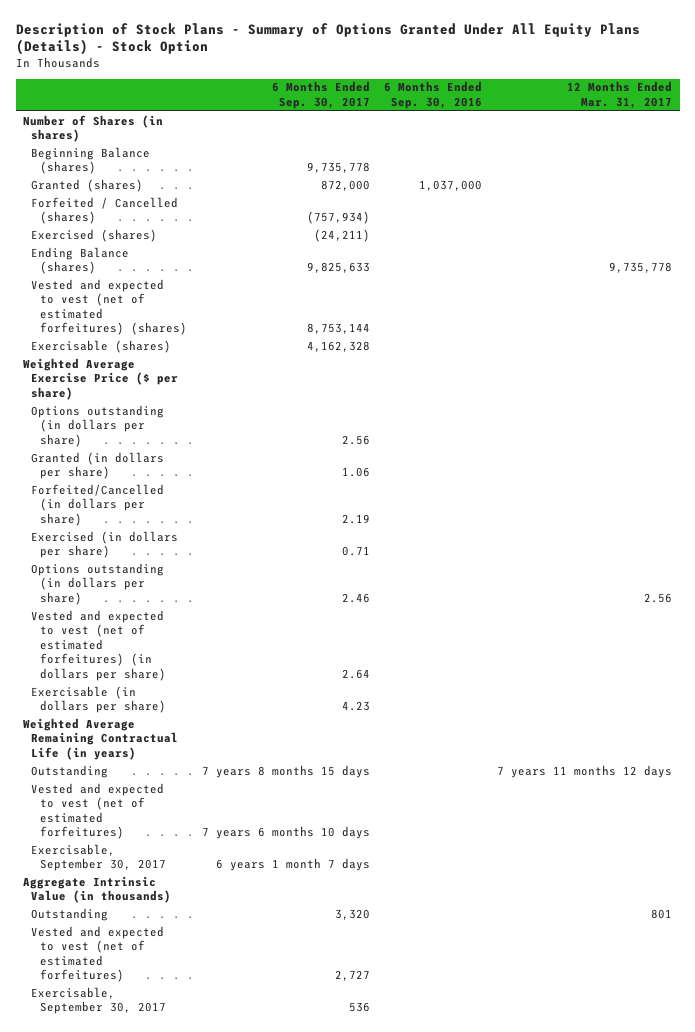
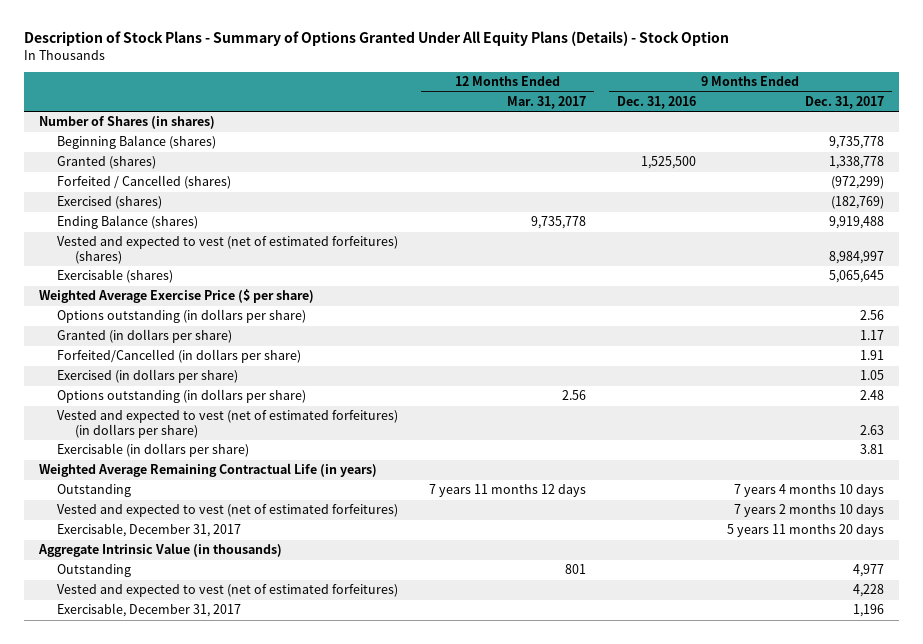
- | 6 Months Ended Sep. 30, 2017 | 6 Months Ended Sep. 30, 2016 | 12 Months Ended Mar. 31, 2017
+ | 12 Months Ended Mar. 31, 2017 | 9 Months Ended Dec. 31, 2016 | 9 Months Ended Dec. 31, 2017
- Exercisable, September 30, 2017 | 6 years 1 month 7 days | |
+ Exercisable, December 31, 2017 | | | 5 years 11 months 20 days
- Exercisable, September 30, 2017 | 536 | |
+ Exercisable, December 31, 2017 | | | 1,196

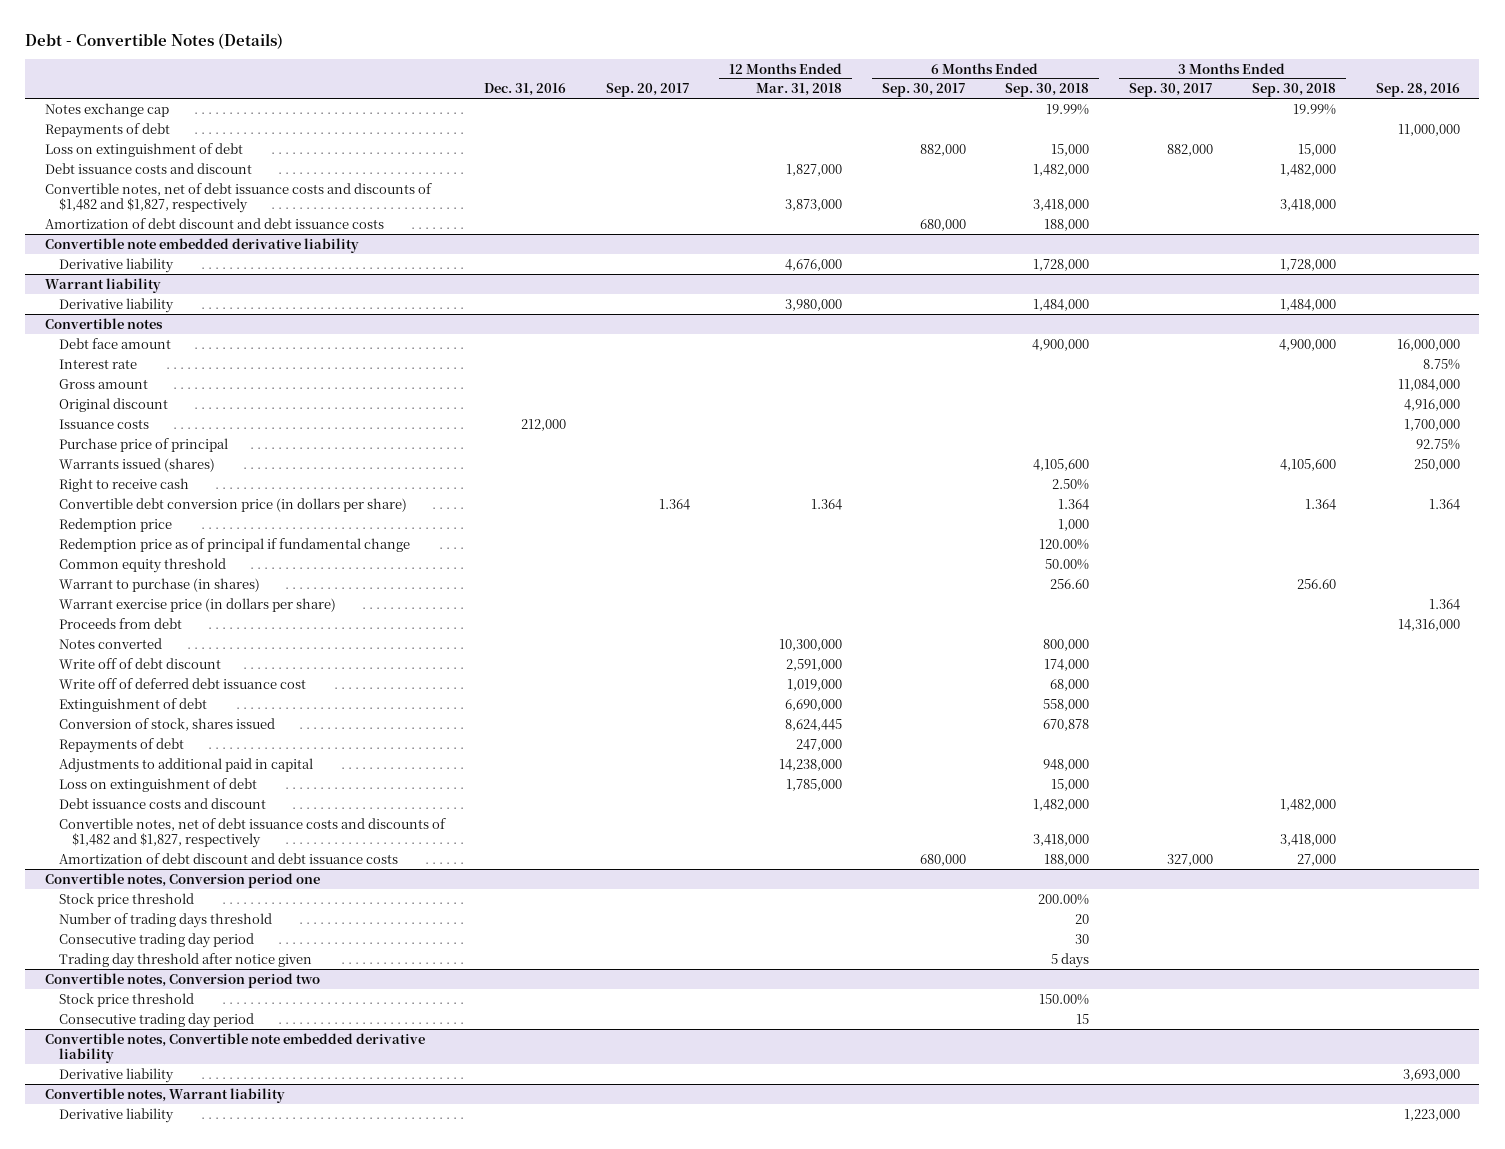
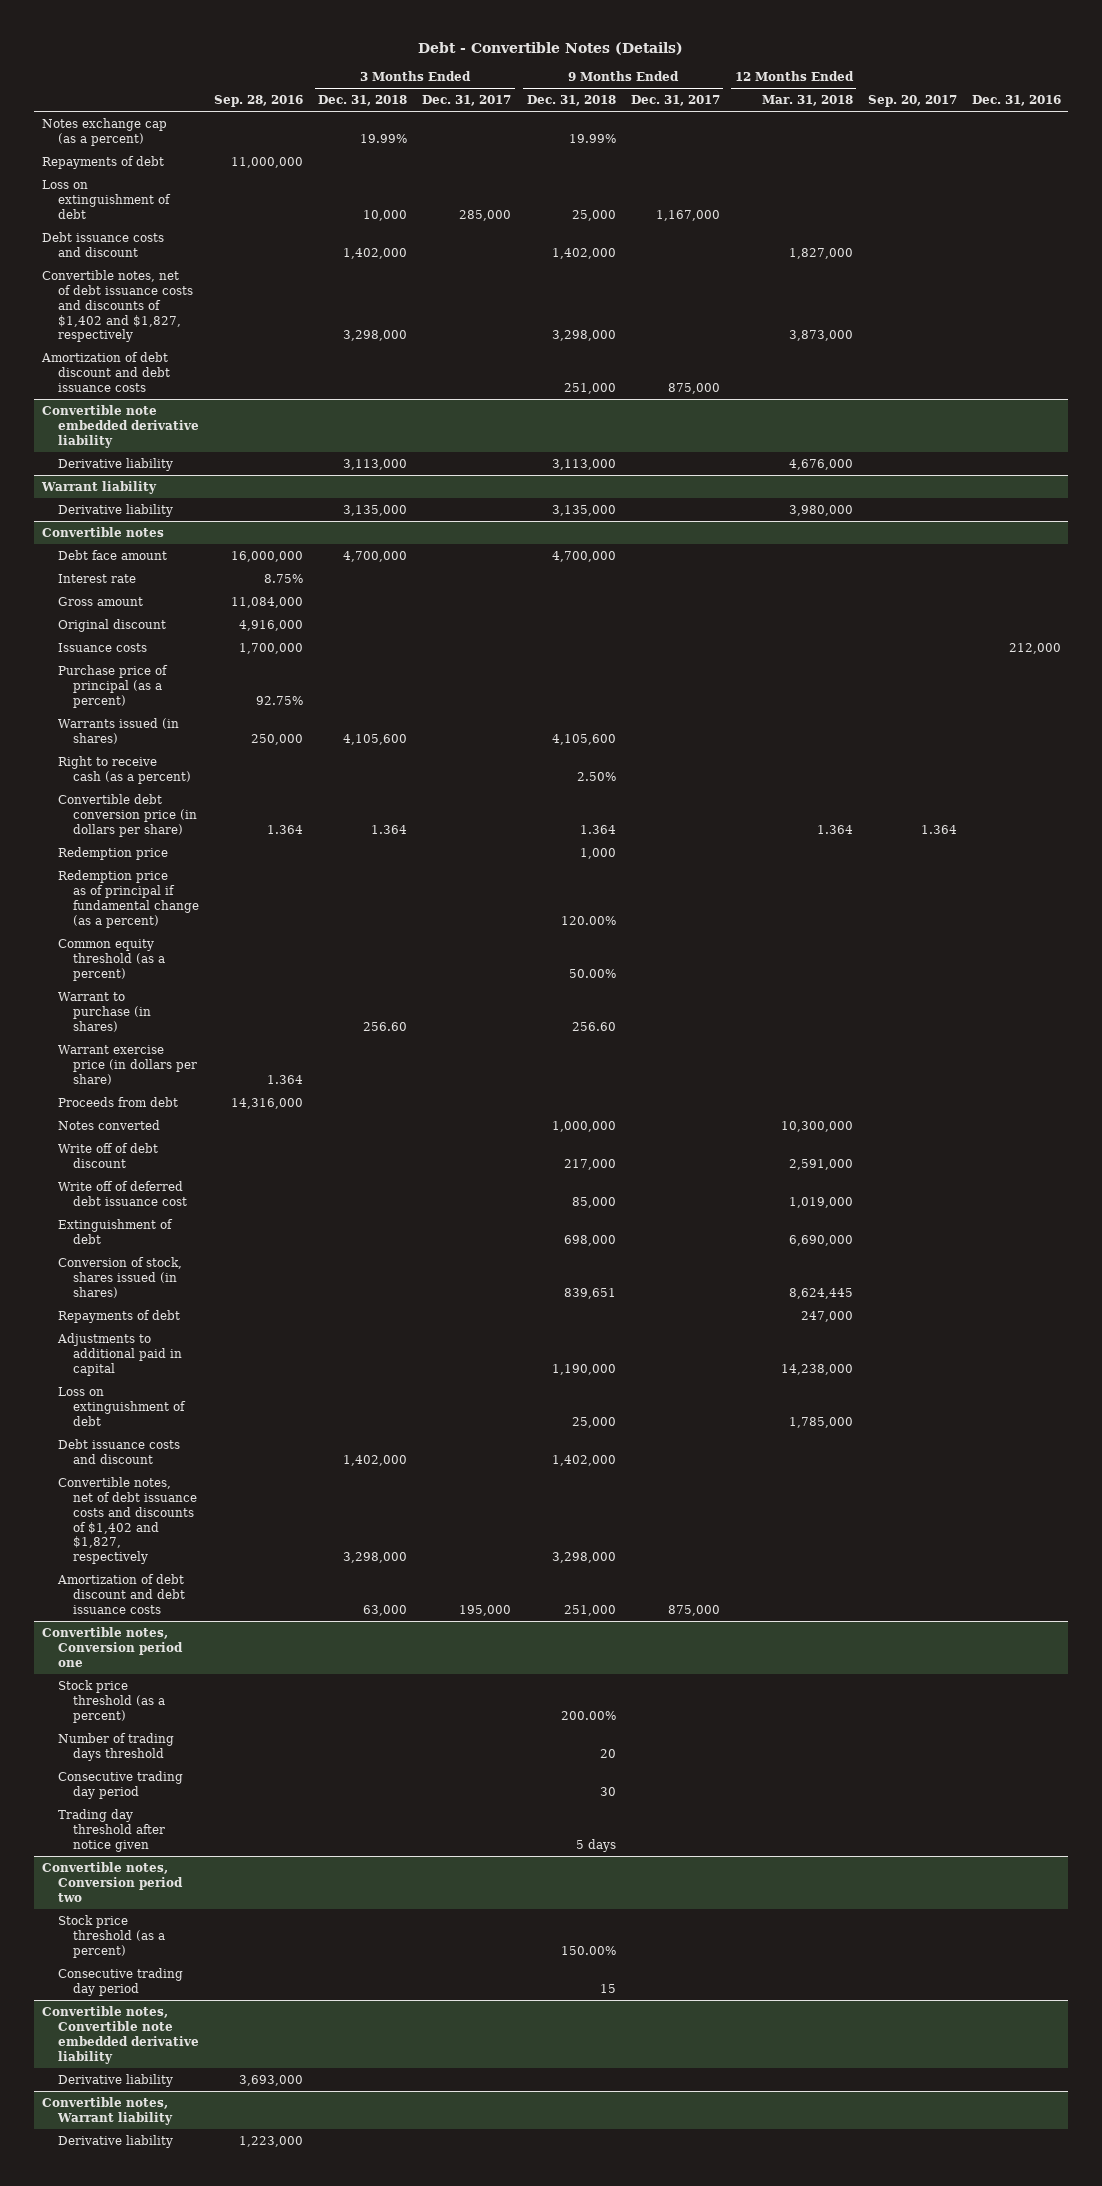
- | Dec. 31, 2016 | Sep. 20, 2017 | 12 Months Ended Mar. 31, 2018 | 6 Months Ended Sep. 30, 2017 | 6 Months Ended Sep. 30, 2018 | 3 Months Ended Sep. 30, 2017 | 3 Months Ended Sep. 30, 2018 | Sep. 28, 2016
+ | Sep. 28, 2016 | 3 Months Ended Dec. 31, 2018 | 3 Months Ended Dec. 31, 2017 | 9 Months Ended Dec. 31, 2018 | 9 Months Ended Dec. 31, 2017 | 12 Months Ended Mar. 31, 2018 | Sep. 20, 2017 | Dec. 31, 2016
- Notes exchange cap | | | | | 19.99% | | 19.99% |
+ Notes exchange cap (as a percent) | | 19.99% | | 19.99% | | | |
- Convertible notes, net of debt issuance costs and discounts of $1,482 and $1,827, respectively | | | 3,873,000 | | 3,418,000 | | 3,418,000 |
+ Convertible notes, net of debt issuance costs and discounts of $1,402 and $1,827, respectively | | 3,298,000 | | 3,298,000 | | 3,873,000 | |
@ Convertible notes
- Purchase price of principal | | | | | | | | 92.75%
- Warrants issued (shares) | | | | | 4,105,600 | | 4,105,600 | 250,000
- Right to receive cash | | | | | 2.50% | | |
+ Purchase price of principal (as a percent) | 92.75% | | | | | | |
+ Warrants issued (in shares) | 250,000 | 4,105,600 | | 4,105,600 | | | |
+ Right to receive cash (as a percent) | | | | 2.50% | | | |
- Redemption price as of principal if fundamental change | | | | | 120.00% | | |
- Common equity threshold | | | | | 50.00% | | |
+ Redemption price as of principal if fundamental change (as a percent) | | | | 120.00% | | | |
+ Common equity threshold (as a percent) | | | | 50.00% | | | |
- Conversion of stock, shares issued | | | 8,624,445 | | 670,878 | | |
+ Conversion of stock, shares issued (in shares) | | | | 839,651 | | 8,624,445 | |
- Convertible notes, net of debt issuance costs and discounts of $1,482 and $1,827, respectively | | | | | 3,418,000 | | 3,418,000 |
+ Convertible notes, net of debt issuance costs and discounts of $1,402 and $1,827, respectively | | 3,298,000 | | 3,298,000 | | | |
@ Convertible notes, Conversion period one
- Stock price threshold | | | | | 200.00% | | |
+ Stock price threshold (as a percent) | | | | 200.00% | | | |
@ Convertible notes, Conversion period two
- Stock price threshold | | | | | 150.00% | | |
+ Stock price threshold (as a percent) | | | | 150.00% | | | |

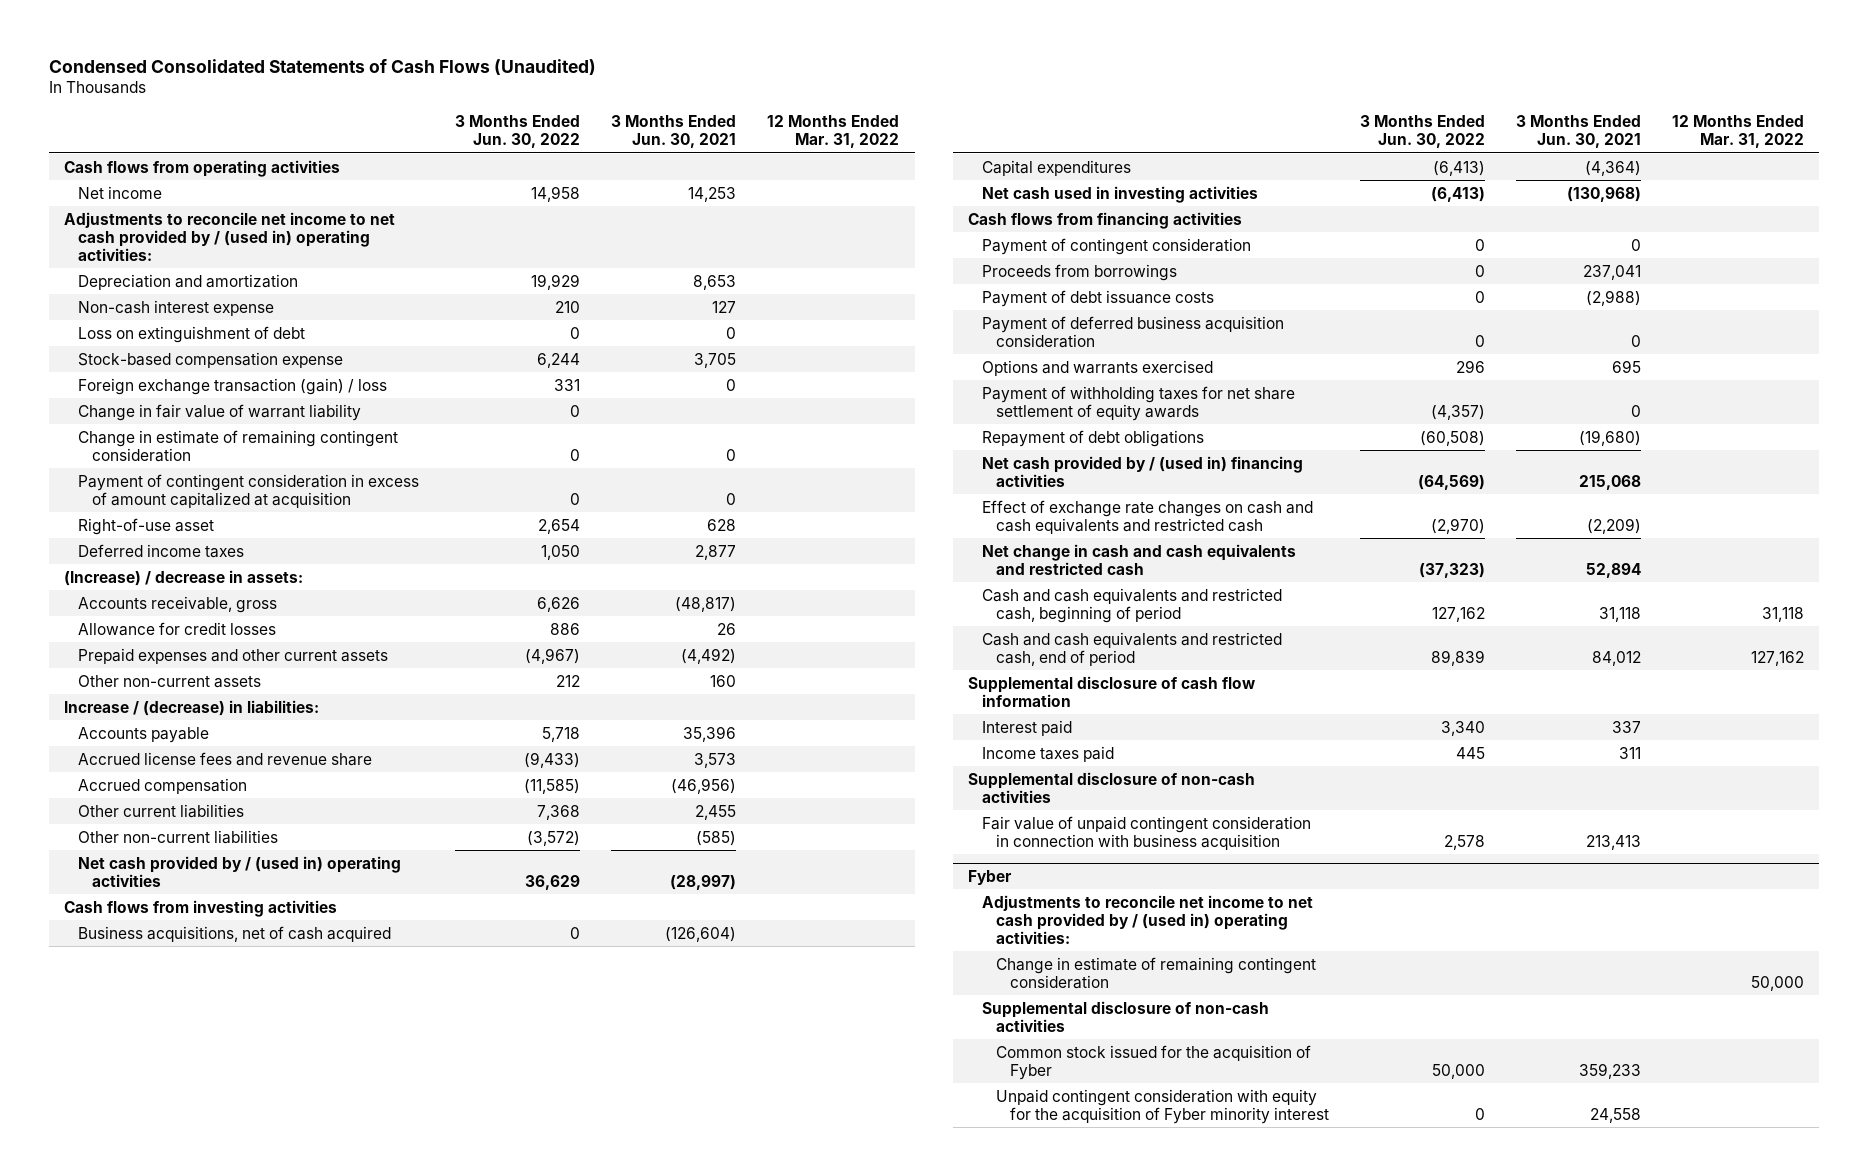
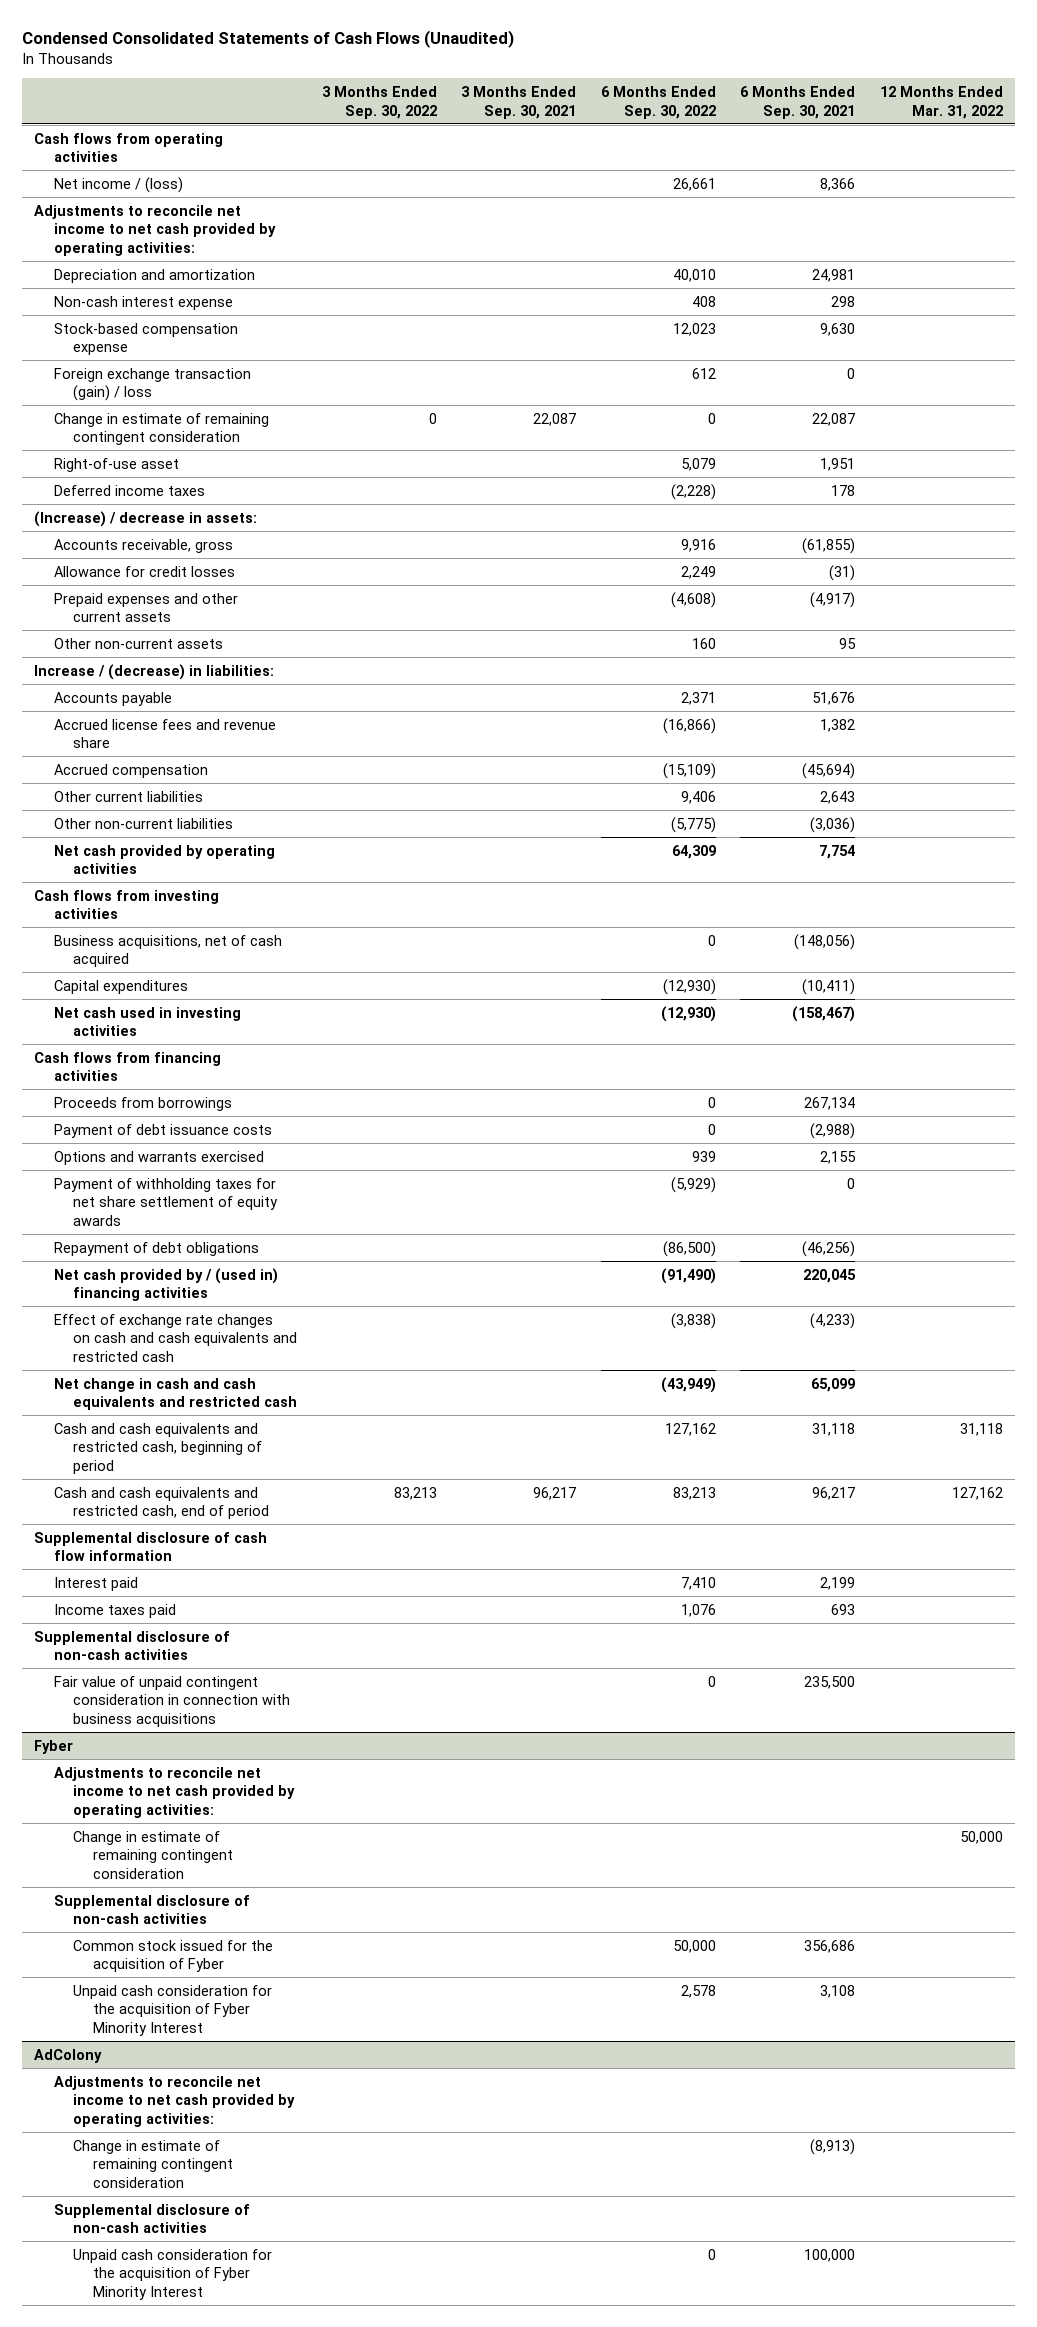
- | 3 Months Ended Jun. 30, 2022 | 3 Months Ended Jun. 30, 2021 | 12 Months Ended Mar. 31, 2022
+ | 3 Months Ended Sep. 30, 2022 | 3 Months Ended Sep. 30, 2021 | 6 Months Ended Sep. 30, 2022 | 6 Months Ended Sep. 30, 2021 | 12 Months Ended Mar. 31, 2022
- Net income | 14,958 | 14,253 |
- Adjustments to reconcile net income to net cash provided by / (used in) operating activities:
+ Net income / (loss) | | | 26,661 | 8,366 |
+ Adjustments to reconcile net income to net cash provided by operating activities:
- Loss on extinguishment of debt | 0 | 0 |
- Change in fair value of warrant liability | 0 | |
- Payment of contingent consideration in excess of amount capitalized at acquisition | 0 | 0 |
- Net cash provided by / (used in) operating activities | 36,629 | (28,997) |
+ Net cash provided by operating activities | | | 64,309 | 7,754 |
- Payment of contingent consideration | 0 | 0 |
- Payment of deferred business acquisition consideration | 0 | 0 |
- Fair value of unpaid contingent consideration in connection with business acquisition | 2,578 | 213,413 |
+ Fair value of unpaid contingent consideration in connection with business acquisitions | | | 0 | 235,500 |
@ Fyber
- Adjustments to reconcile net income to net cash provided by / (used in) operating activities:
+ Adjustments to reconcile net income to net cash provided by operating activities:
- Unpaid contingent consideration with equity for the acquisition of Fyber minority interest | 0 | 24,558 |
+ Unpaid cash consideration for the acquisition of Fyber Minority Interest | | | 2,578 | 3,108 |
+ AdColony
+ Adjustments to reconcile net income to net cash provided by operating activities:
+ Change in estimate of remaining contingent consideration | | | | (8,913) |
+ Supplemental disclosure of non-cash activities
+ Unpaid cash consideration for the acquisition of Fyber Minority Interest | | | 0 | 100,000 |

